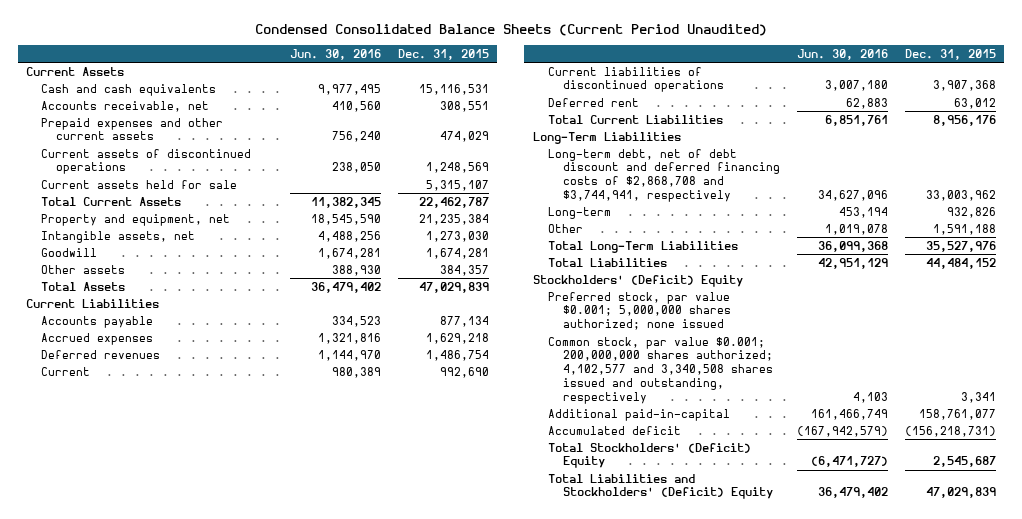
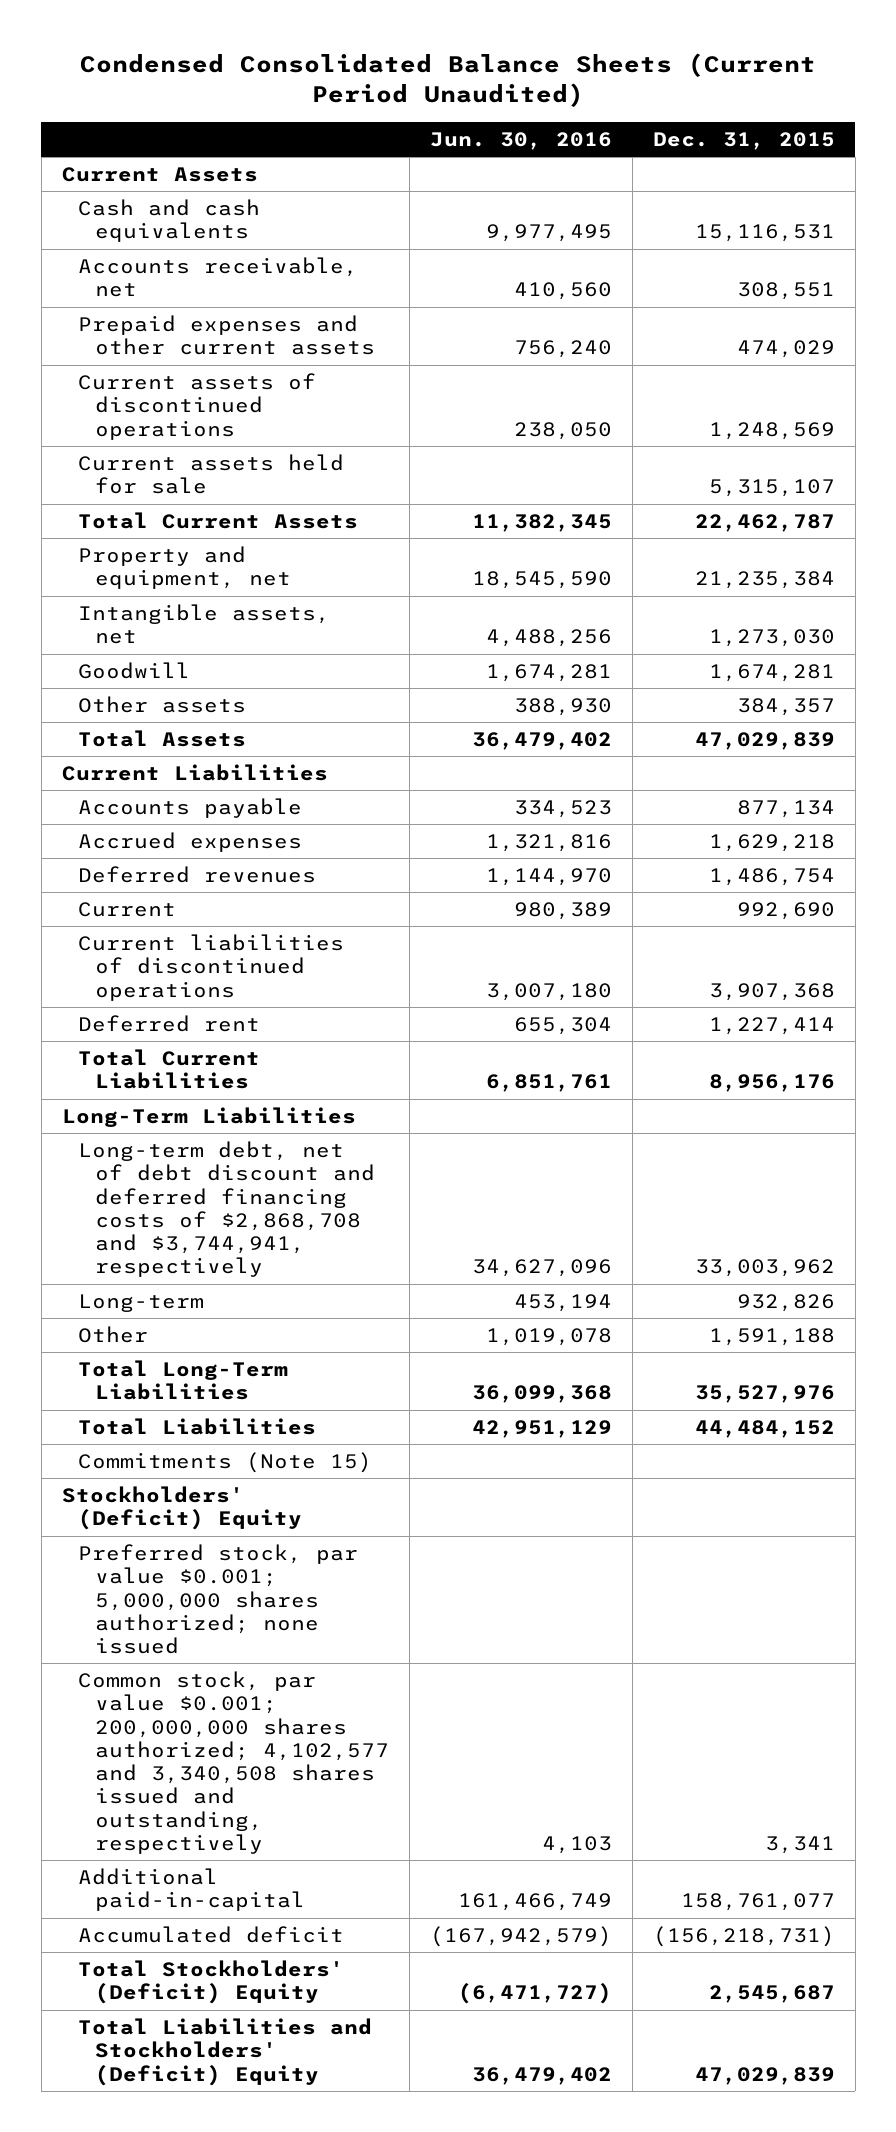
- Deferred rent | 62,883 | 63,012
+ Deferred rent | 655,304 | 1,227,414
+ Commitments (Note 15)

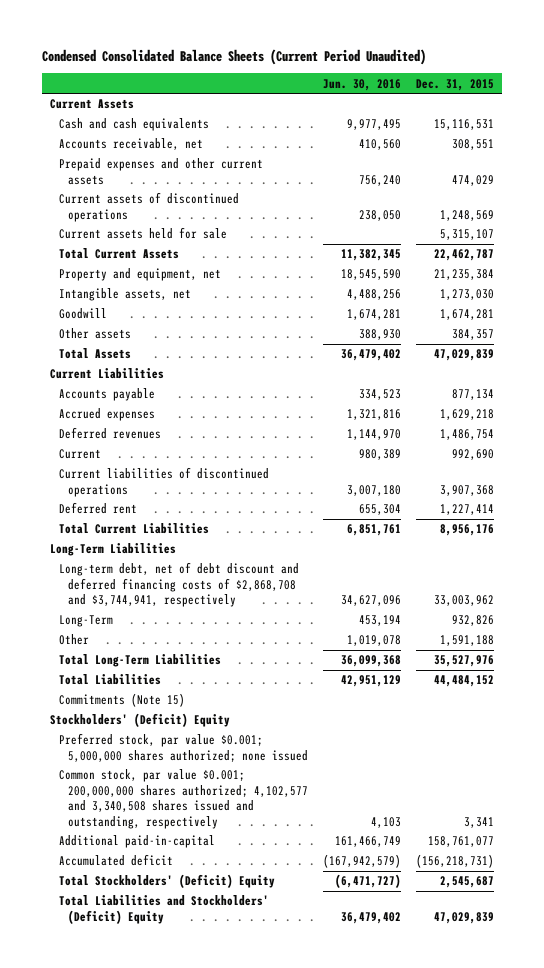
- Long-term | 453,194 | 932,826
+ Long-Term | 453,194 | 932,826

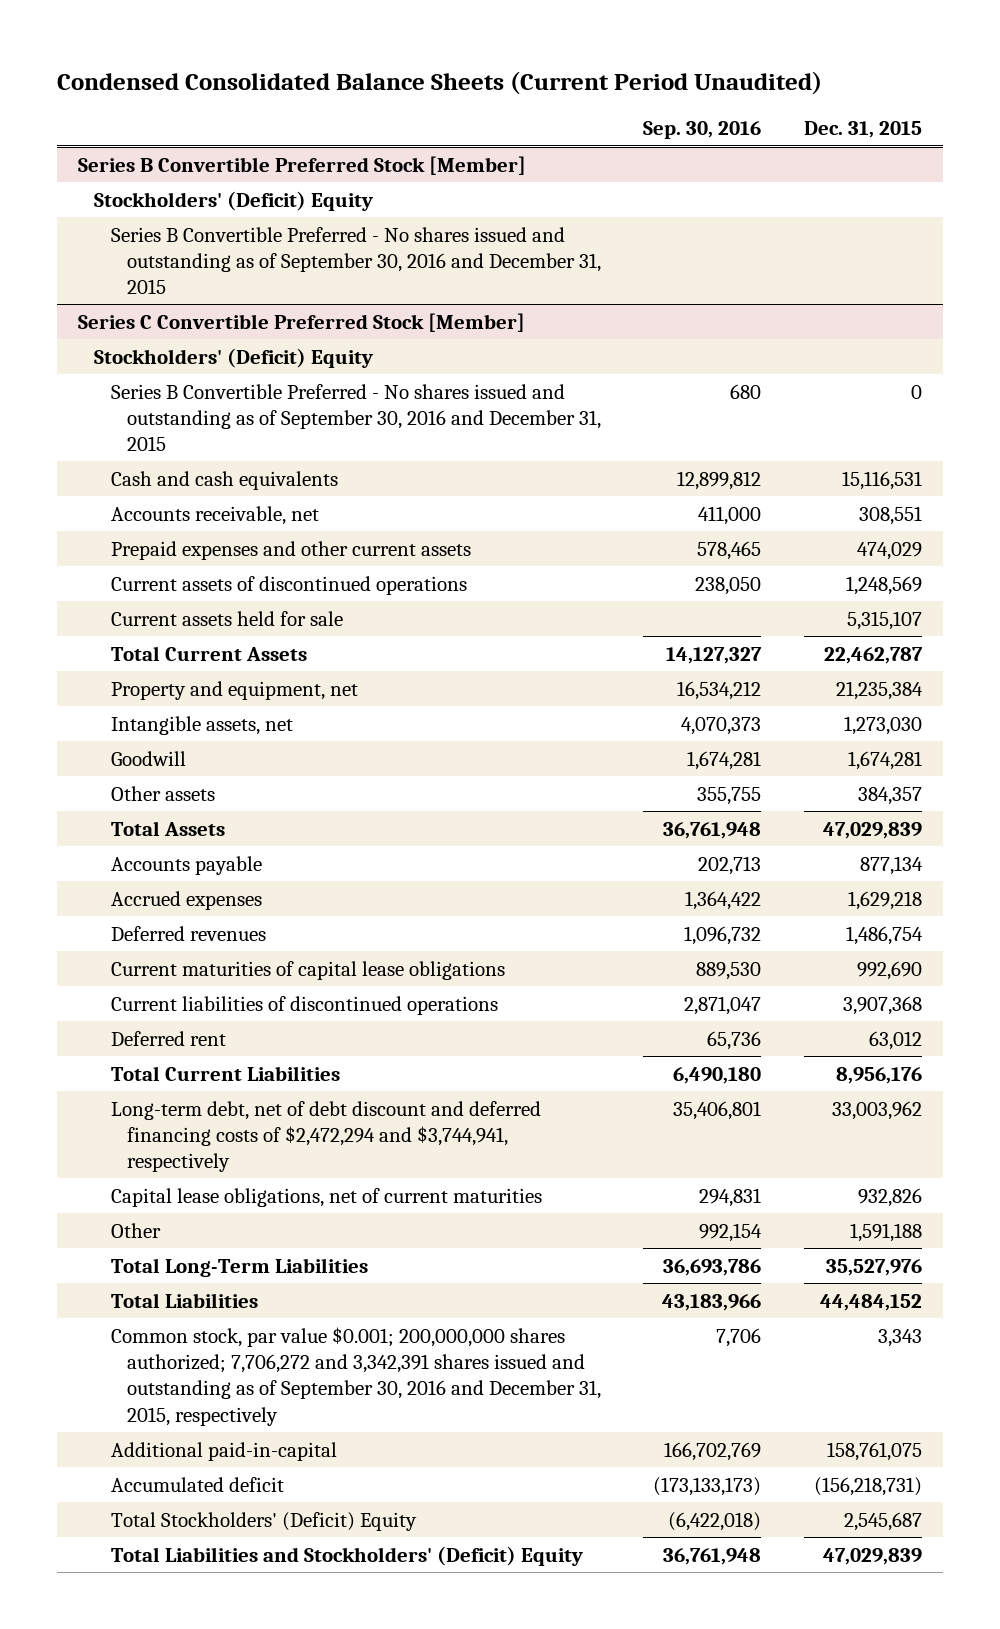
- | Jun. 30, 2016 | Dec. 31, 2015
+ | Sep. 30, 2016 | Dec. 31, 2015
- Current Assets
+ Series B Convertible Preferred Stock [Member]
+ Stockholders' (Deficit) Equity
+ Series B Convertible Preferred - No shares issued and outstanding as of September 30, 2016 and December 31, 2015
+ Series C Convertible Preferred Stock [Member]
+ Stockholders' (Deficit) Equity
+ Series B Convertible Preferred - No shares issued and outstanding as of September 30, 2016 and December 31, 2015 | 680 | 0
- Current Liabilities
- Current | 980,389 | 992,690
+ Current maturities of capital lease obligations | 889,530 | 992,690
- Deferred rent | 655,304 | 1,227,414
+ Deferred rent | 65,736 | 63,012
- Long-Term Liabilities
- Long-term debt, net of debt discount and deferred financing costs of $2,868,708 and $3,744,941, respectively | 34,627,096 | 33,003,962
- Long-Term | 453,194 | 932,826
+ Long-term debt, net of debt discount and deferred financing costs of $2,472,294 and $3,744,941, respectively | 35,406,801 | 33,003,962
+ Capital lease obligations, net of current maturities | 294,831 | 932,826
- Commitments (Note 15)
- Stockholders' (Deficit) Equity
- Preferred stock, par value $0.001; 5,000,000 shares authorized; none issued
- Common stock, par value $0.001; 200,000,000 shares authorized; 4,102,577 and 3,340,508 shares issued and outstanding, respectively | 4,103 | 3,341
- Additional paid-in-capital | 161,466,749 | 158,761,077
+ Common stock, par value $0.001; 200,000,000 shares authorized; 7,706,272 and 3,342,391 shares issued and outstanding as of September 30, 2016 and December 31, 2015, respectively | 7,706 | 3,343
+ Additional paid-in-capital | 166,702,769 | 158,761,075

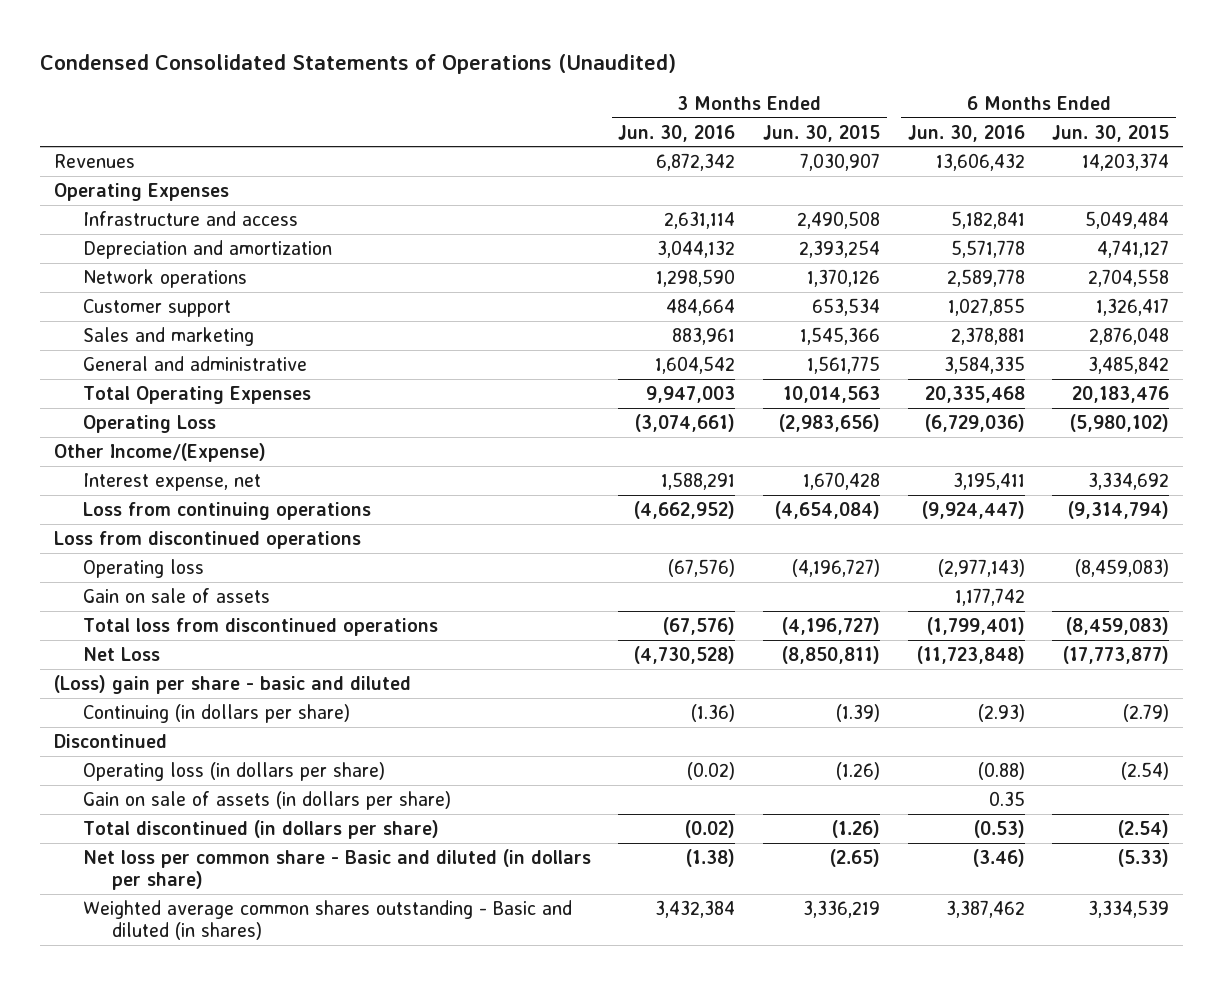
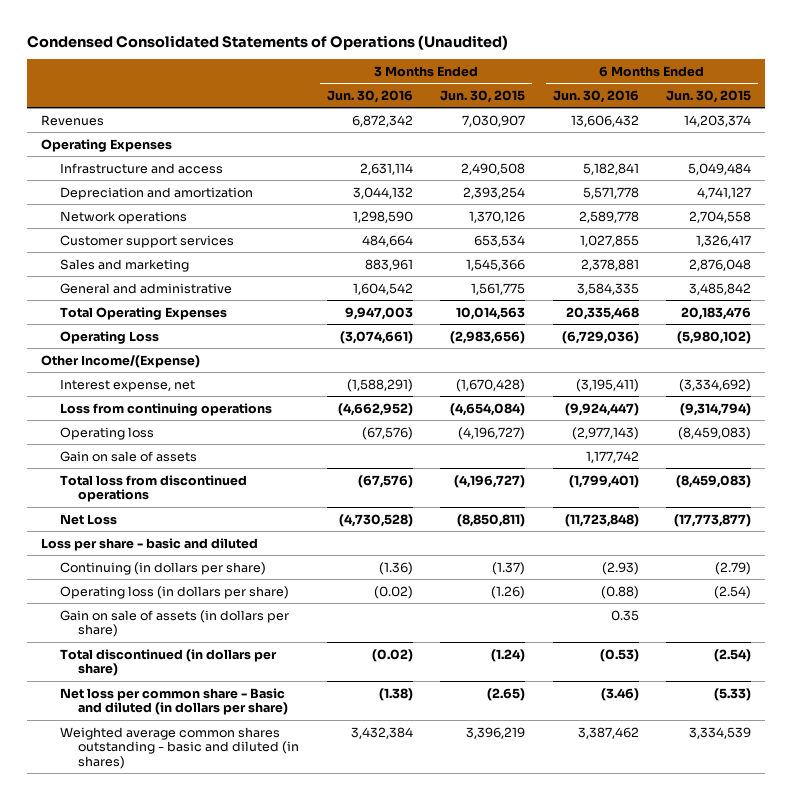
- Customer support | 484,664 | 653,534 | 1,027,855 | 1,326,417
+ Customer support services | 484,664 | 653,534 | 1,027,855 | 1,326,417
- Interest expense, net | 1,588,291 | 1,670,428 | 3,195,411 | 3,334,692
+ Interest expense, net | (1,588,291) | (1,670,428) | (3,195,411) | (3,334,692)
- Loss from discontinued operations
- (Loss) gain per share - basic and diluted
- Continuing (in dollars per share) | (1.36) | (1.39) | (2.93) | (2.79)
- Discontinued
+ Loss per share - basic and diluted
+ Continuing (in dollars per share) | (1.36) | (1.37) | (2.93) | (2.79)
- Total discontinued (in dollars per share) | (0.02) | (1.26) | (0.53) | (2.54)
+ Total discontinued (in dollars per share) | (0.02) | (1.24) | (0.53) | (2.54)
- Weighted average common shares outstanding - Basic and diluted (in shares) | 3,432,384 | 3,336,219 | 3,387,462 | 3,334,539
+ Weighted average common shares outstanding - basic and diluted (in shares) | 3,432,384 | 3,396,219 | 3,387,462 | 3,334,539

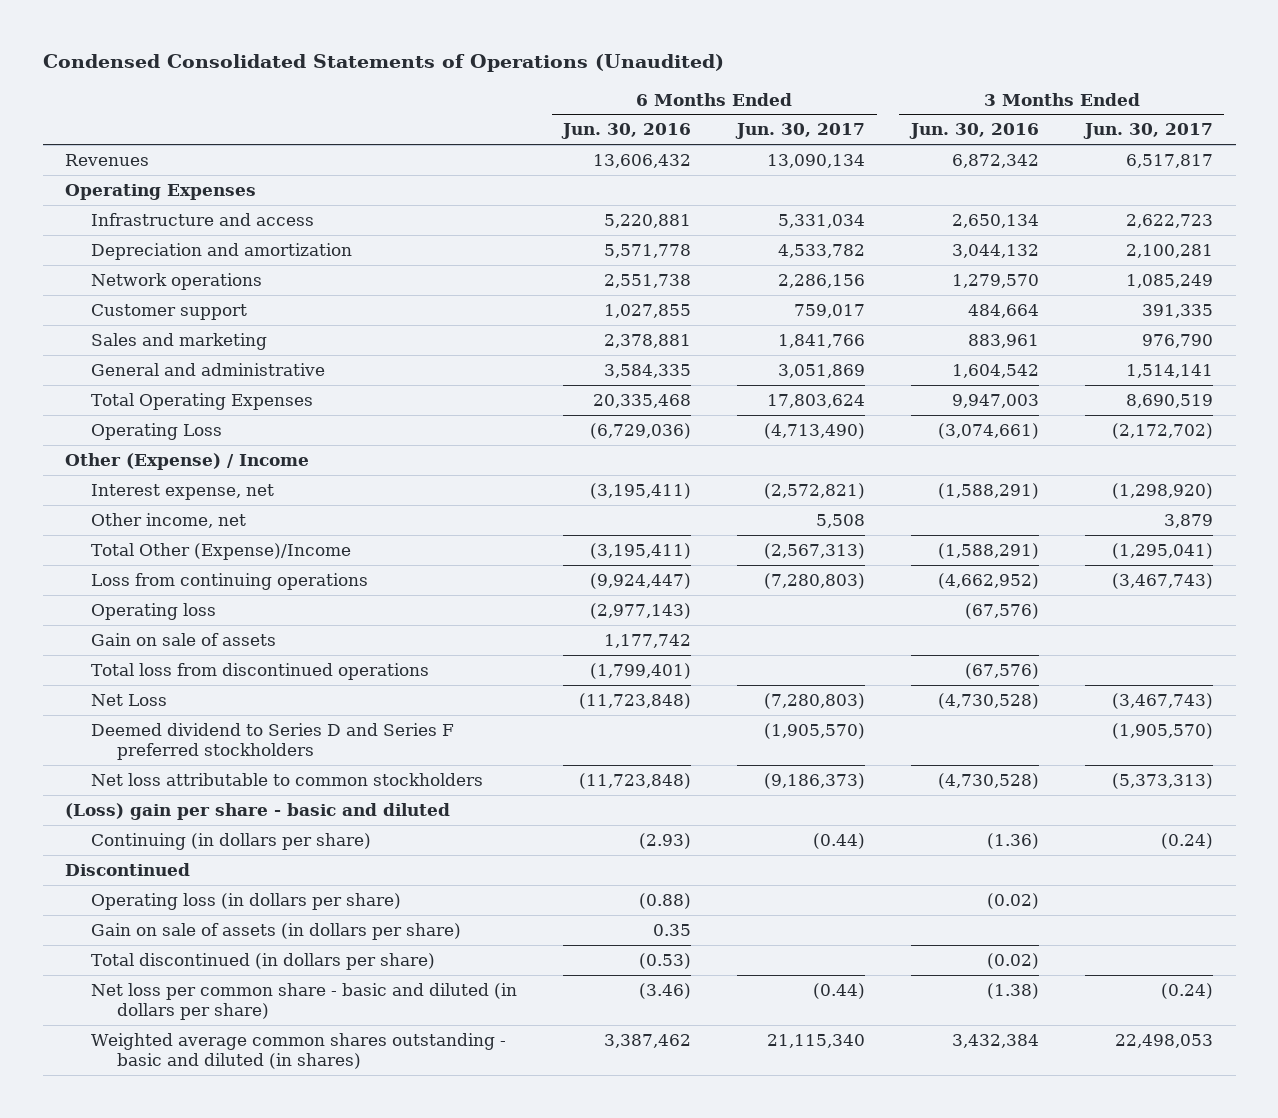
- | 3 Months Ended Jun. 30, 2016 | 3 Months Ended Jun. 30, 2015 | 6 Months Ended Jun. 30, 2016 | 6 Months Ended Jun. 30, 2015
+ | 6 Months Ended Jun. 30, 2016 | 6 Months Ended Jun. 30, 2017 | 3 Months Ended Jun. 30, 2016 | 3 Months Ended Jun. 30, 2017
- Infrastructure and access | 2,631,114 | 2,490,508 | 5,182,841 | 5,049,484
+ Infrastructure and access | 5,220,881 | 5,331,034 | 2,650,134 | 2,622,723
- Network operations | 1,298,590 | 1,370,126 | 2,589,778 | 2,704,558
- Customer support services | 484,664 | 653,534 | 1,027,855 | 1,326,417
+ Network operations | 2,551,738 | 2,286,156 | 1,279,570 | 1,085,249
+ Customer support | 1,027,855 | 759,017 | 484,664 | 391,335
- Other Income/(Expense)
+ Other (Expense) / Income
+ Other income, net | | 5,508 | | 3,879
+ Total Other (Expense)/Income | (3,195,411) | (2,567,313) | (1,588,291) | (1,295,041)
- Loss per share - basic and diluted
+ Deemed dividend to Series D and Series F preferred stockholders | | (1,905,570) | | (1,905,570)
+ Net loss attributable to common stockholders | (11,723,848) | (9,186,373) | (4,730,528) | (5,373,313)
+ (Loss) gain per share - basic and diluted
+ Discontinued
- Net loss per common share - Basic and diluted (in dollars per share) | (1.38) | (2.65) | (3.46) | (5.33)
+ Net loss per common share - basic and diluted (in dollars per share) | (3.46) | (0.44) | (1.38) | (0.24)

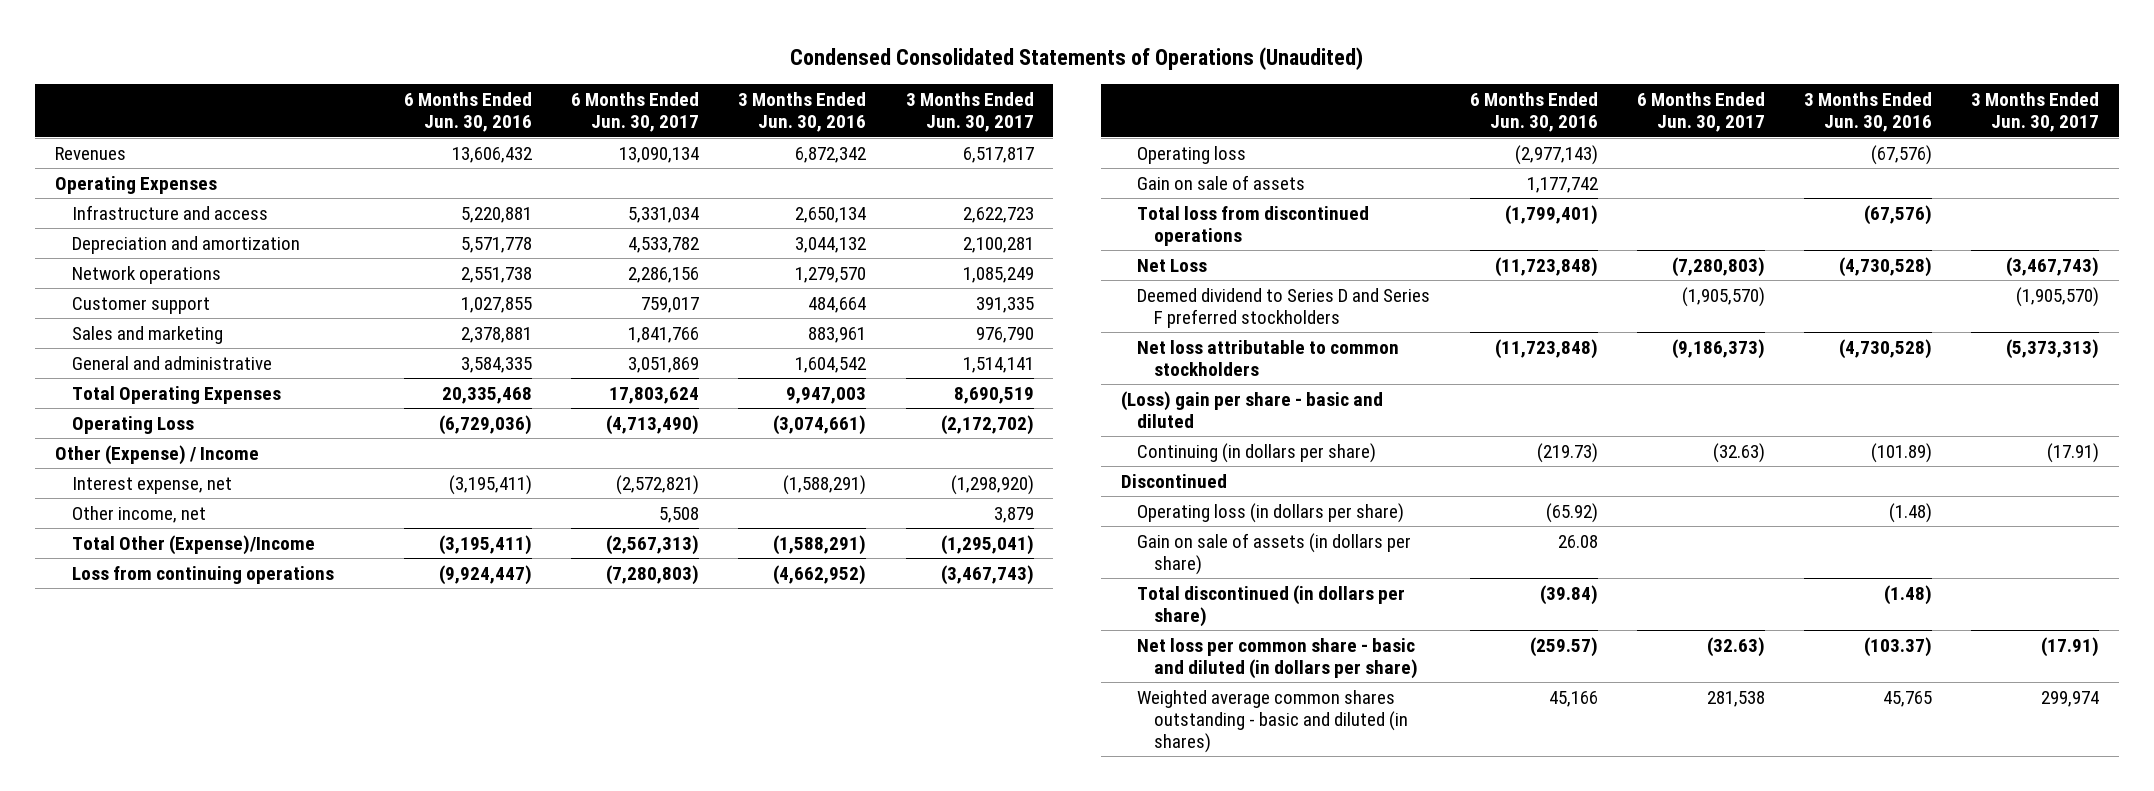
- Continuing (in dollars per share) | (2.93) | (0.44) | (1.36) | (0.24)
+ Continuing (in dollars per share) | (219.73) | (32.63) | (101.89) | (17.91)
- Operating loss (in dollars per share) | (0.88) | | (0.02) |
- Gain on sale of assets (in dollars per share) | 0.35 | | |
- Total discontinued (in dollars per share) | (0.53) | | (0.02) |
- Net loss per common share - basic and diluted (in dollars per share) | (3.46) | (0.44) | (1.38) | (0.24)
- Weighted average common shares outstanding - basic and diluted (in shares) | 3,387,462 | 21,115,340 | 3,432,384 | 22,498,053
+ Operating loss (in dollars per share) | (65.92) | | (1.48) |
+ Gain on sale of assets (in dollars per share) | 26.08 | | |
+ Total discontinued (in dollars per share) | (39.84) | | (1.48) |
+ Net loss per common share - basic and diluted (in dollars per share) | (259.57) | (32.63) | (103.37) | (17.91)
+ Weighted average common shares outstanding - basic and diluted (in shares) | 45,166 | 281,538 | 45,765 | 299,974

